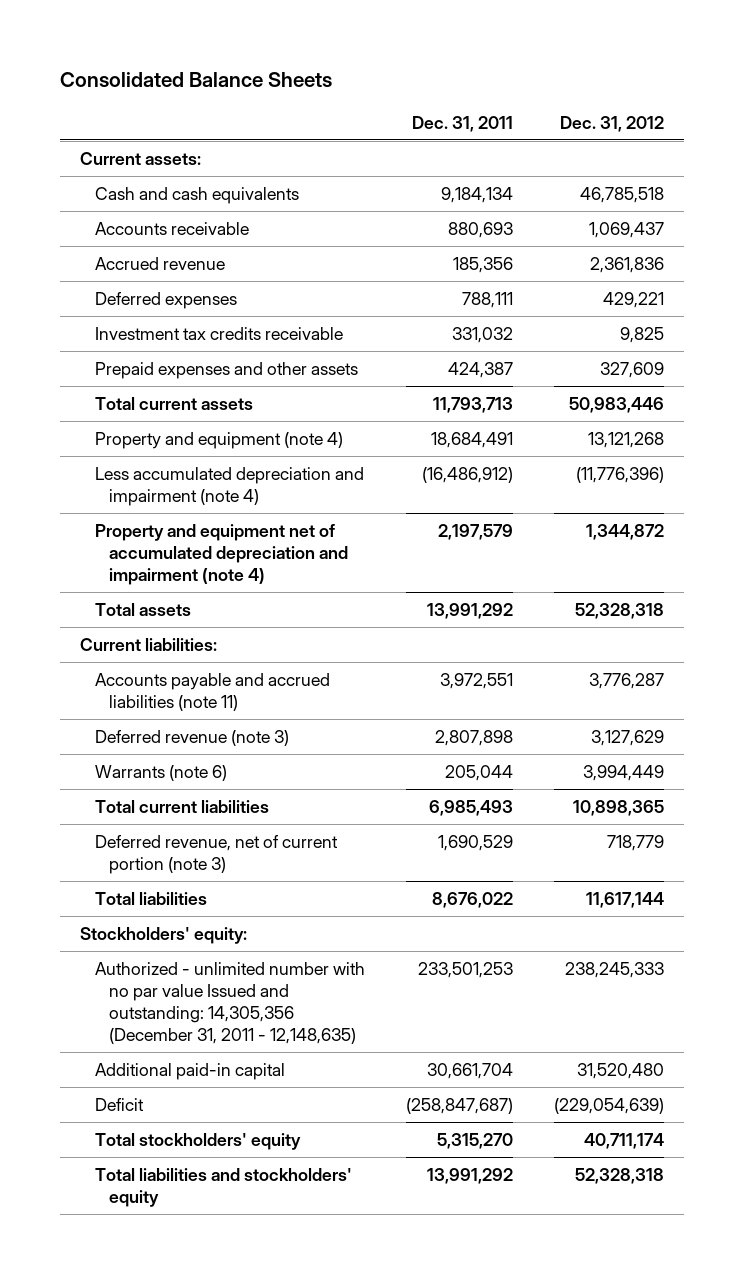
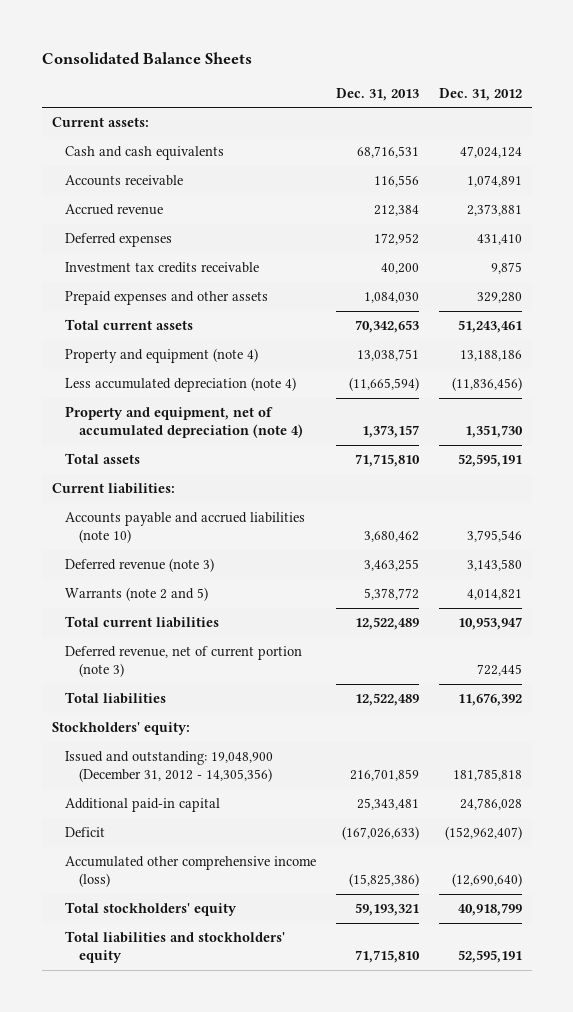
- | Dec. 31, 2011 | Dec. 31, 2012
+ | Dec. 31, 2013 | Dec. 31, 2012
- Cash and cash equivalents | 9,184,134 | 46,785,518
- Accounts receivable | 880,693 | 1,069,437
- Accrued revenue | 185,356 | 2,361,836
- Deferred expenses | 788,111 | 429,221
- Investment tax credits receivable | 331,032 | 9,825
- Prepaid expenses and other assets | 424,387 | 327,609
- Total current assets | 11,793,713 | 50,983,446
- Property and equipment (note 4) | 18,684,491 | 13,121,268
- Less accumulated depreciation and impairment (note 4) | (16,486,912) | (11,776,396)
- Property and equipment net of accumulated depreciation and impairment (note 4) | 2,197,579 | 1,344,872
- Total assets | 13,991,292 | 52,328,318
+ Cash and cash equivalents | 68,716,531 | 47,024,124
+ Accounts receivable | 116,556 | 1,074,891
+ Accrued revenue | 212,384 | 2,373,881
+ Deferred expenses | 172,952 | 431,410
+ Investment tax credits receivable | 40,200 | 9,875
+ Prepaid expenses and other assets | 1,084,030 | 329,280
+ Total current assets | 70,342,653 | 51,243,461
+ Property and equipment (note 4) | 13,038,751 | 13,188,186
+ Less accumulated depreciation (note 4) | (11,665,594) | (11,836,456)
+ Property and equipment, net of accumulated depreciation (note 4) | 1,373,157 | 1,351,730
+ Total assets | 71,715,810 | 52,595,191
- Accounts payable and accrued liabilities (note 11) | 3,972,551 | 3,776,287
- Deferred revenue (note 3) | 2,807,898 | 3,127,629
- Warrants (note 6) | 205,044 | 3,994,449
- Total current liabilities | 6,985,493 | 10,898,365
- Deferred revenue, net of current portion (note 3) | 1,690,529 | 718,779
- Total liabilities | 8,676,022 | 11,617,144
+ Accounts payable and accrued liabilities (note 10) | 3,680,462 | 3,795,546
+ Deferred revenue (note 3) | 3,463,255 | 3,143,580
+ Warrants (note 2 and 5) | 5,378,772 | 4,014,821
+ Total current liabilities | 12,522,489 | 10,953,947
+ Deferred revenue, net of current portion (note 3) | | 722,445
+ Total liabilities | 12,522,489 | 11,676,392
- Authorized - unlimited number with no par value Issued and outstanding: 14,305,356 (December 31, 2011 - 12,148,635) | 233,501,253 | 238,245,333
- Additional paid-in capital | 30,661,704 | 31,520,480
- Deficit | (258,847,687) | (229,054,639)
- Total stockholders' equity | 5,315,270 | 40,711,174
- Total liabilities and stockholders' equity | 13,991,292 | 52,328,318
+ Issued and outstanding: 19,048,900 (December 31, 2012 - 14,305,356) | 216,701,859 | 181,785,818
+ Additional paid-in capital | 25,343,481 | 24,786,028
+ Deficit | (167,026,633) | (152,962,407)
+ Accumulated other comprehensive income (loss) | (15,825,386) | (12,690,640)
+ Total stockholders' equity | 59,193,321 | 40,918,799
+ Total liabilities and stockholders' equity | 71,715,810 | 52,595,191

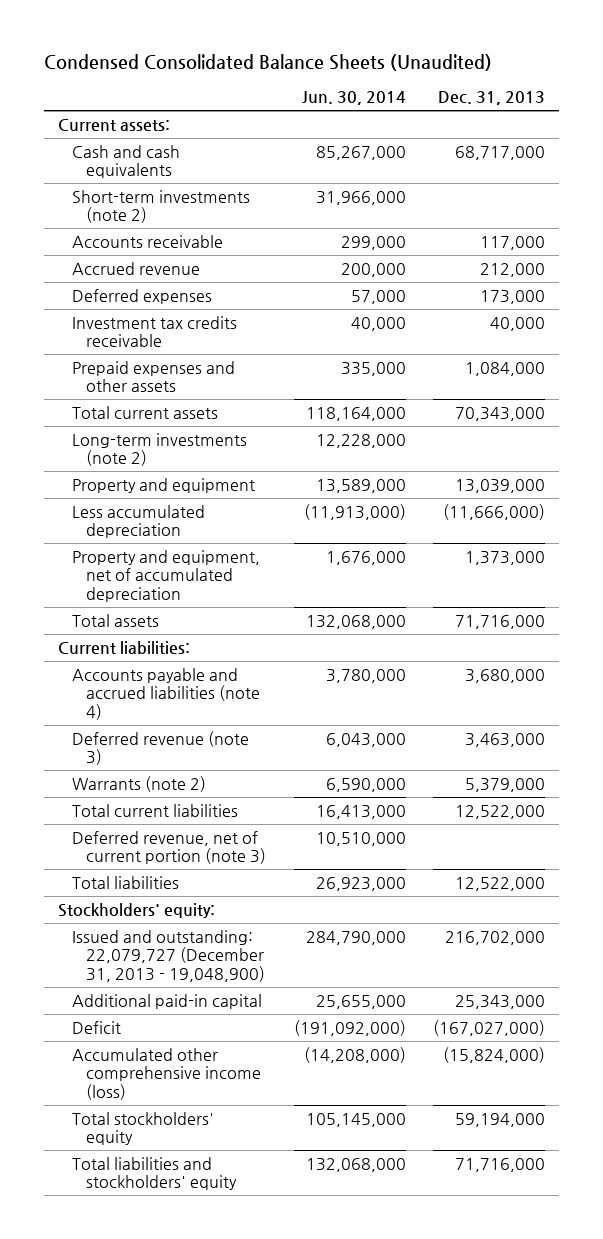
- Consolidated Balance Sheets
+ Condensed Consolidated Balance Sheets (Unaudited)
- | Dec. 31, 2013 | Dec. 31, 2012
+ | Jun. 30, 2014 | Dec. 31, 2013
- Cash and cash equivalents | 68,716,531 | 47,024,124
- Accounts receivable | 116,556 | 1,074,891
- Accrued revenue | 212,384 | 2,373,881
- Deferred expenses | 172,952 | 431,410
- Investment tax credits receivable | 40,200 | 9,875
- Prepaid expenses and other assets | 1,084,030 | 329,280
- Total current assets | 70,342,653 | 51,243,461
- Property and equipment (note 4) | 13,038,751 | 13,188,186
- Less accumulated depreciation (note 4) | (11,665,594) | (11,836,456)
- Property and equipment, net of accumulated depreciation (note 4) | 1,373,157 | 1,351,730
- Total assets | 71,715,810 | 52,595,191
+ Cash and cash equivalents | 85,267,000 | 68,717,000
+ Short-term investments (note 2) | 31,966,000 |
+ Accounts receivable | 299,000 | 117,000
+ Accrued revenue | 200,000 | 212,000
+ Deferred expenses | 57,000 | 173,000
+ Investment tax credits receivable | 40,000 | 40,000
+ Prepaid expenses and other assets | 335,000 | 1,084,000
+ Total current assets | 118,164,000 | 70,343,000
+ Long-term investments (note 2) | 12,228,000 |
+ Property and equipment | 13,589,000 | 13,039,000
+ Less accumulated depreciation | (11,913,000) | (11,666,000)
+ Property and equipment, net of accumulated depreciation | 1,676,000 | 1,373,000
+ Total assets | 132,068,000 | 71,716,000
- Accounts payable and accrued liabilities (note 10) | 3,680,462 | 3,795,546
- Deferred revenue (note 3) | 3,463,255 | 3,143,580
- Warrants (note 2 and 5) | 5,378,772 | 4,014,821
- Total current liabilities | 12,522,489 | 10,953,947
+ Accounts payable and accrued liabilities (note 4) | 3,780,000 | 3,680,000
+ Deferred revenue (note 3) | 6,043,000 | 3,463,000
+ Warrants (note 2) | 6,590,000 | 5,379,000
+ Total current liabilities | 16,413,000 | 12,522,000
- Total liabilities | 12,522,489 | 11,676,392
+ Total liabilities | 26,923,000 | 12,522,000
- Issued and outstanding: 19,048,900 (December 31, 2012 - 14,305,356) | 216,701,859 | 181,785,818
- Additional paid-in capital | 25,343,481 | 24,786,028
- Deficit | (167,026,633) | (152,962,407)
- Accumulated other comprehensive income (loss) | (15,825,386) | (12,690,640)
- Total stockholders' equity | 59,193,321 | 40,918,799
- Total liabilities and stockholders' equity | 71,715,810 | 52,595,191
+ Issued and outstanding: 22,079,727 (December 31, 2013 - 19,048,900) | 284,790,000 | 216,702,000
+ Additional paid-in capital | 25,655,000 | 25,343,000
+ Deficit | (191,092,000) | (167,027,000)
+ Accumulated other comprehensive income (loss) | (14,208,000) | (15,824,000)
+ Total stockholders' equity | 105,145,000 | 59,194,000
+ Total liabilities and stockholders' equity | 132,068,000 | 71,716,000

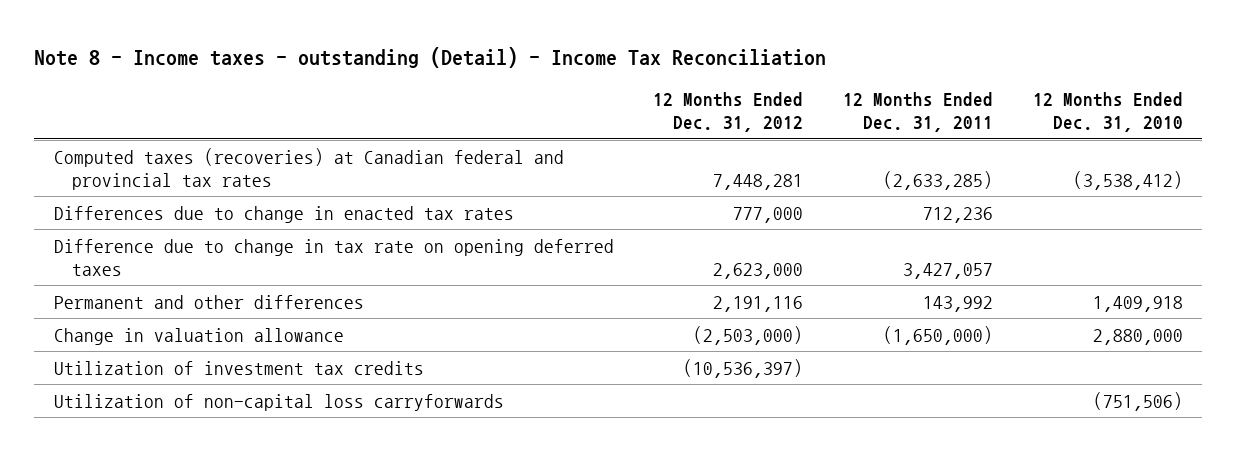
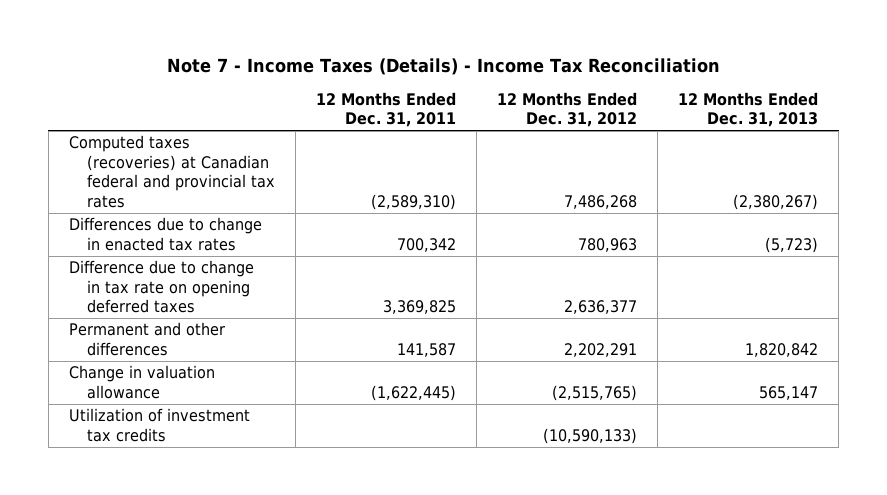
- Note 8 - Income taxes - outstanding (Detail) - Income Tax Reconciliation
+ Note 7 - Income Taxes (Details) - Income Tax Reconciliation
- | 12 Months Ended Dec. 31, 2012 | 12 Months Ended Dec. 31, 2011 | 12 Months Ended Dec. 31, 2010
+ | 12 Months Ended Dec. 31, 2011 | 12 Months Ended Dec. 31, 2012 | 12 Months Ended Dec. 31, 2013
- Computed taxes (recoveries) at Canadian federal and provincial tax rates | 7,448,281 | (2,633,285) | (3,538,412)
- Differences due to change in enacted tax rates | 777,000 | 712,236 |
- Difference due to change in tax rate on opening deferred taxes | 2,623,000 | 3,427,057 |
- Permanent and other differences | 2,191,116 | 143,992 | 1,409,918
- Change in valuation allowance | (2,503,000) | (1,650,000) | 2,880,000
- Utilization of investment tax credits | (10,536,397) | |
- Utilization of non-capital loss carryforwards | | | (751,506)
+ Computed taxes (recoveries) at Canadian federal and provincial tax rates | (2,589,310) | 7,486,268 | (2,380,267)
+ Differences due to change in enacted tax rates | 700,342 | 780,963 | (5,723)
+ Difference due to change in tax rate on opening deferred taxes | 3,369,825 | 2,636,377 |
+ Permanent and other differences | 141,587 | 2,202,291 | 1,820,842
+ Change in valuation allowance | (1,622,445) | (2,515,765) | 565,147
+ Utilization of investment tax credits | | (10,590,133) |

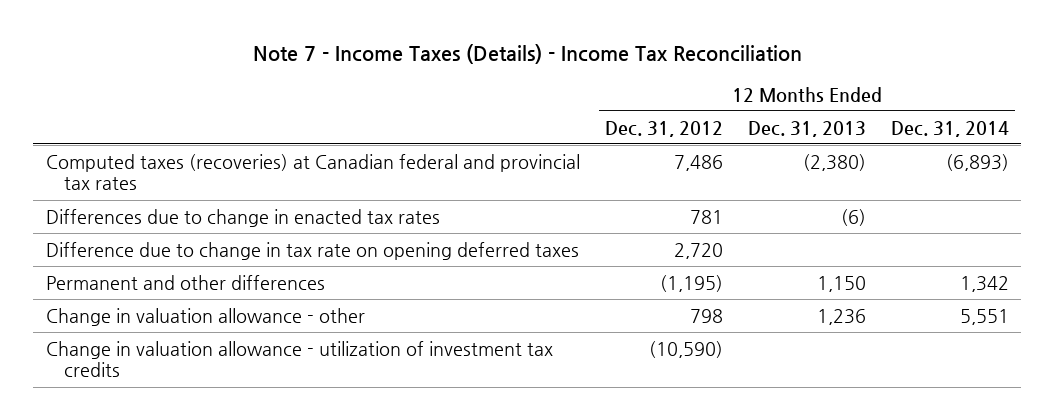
- | 12 Months Ended Dec. 31, 2011 | 12 Months Ended Dec. 31, 2012 | 12 Months Ended Dec. 31, 2013
+ | 12 Months Ended Dec. 31, 2012 | 12 Months Ended Dec. 31, 2013 | 12 Months Ended Dec. 31, 2014
- Computed taxes (recoveries) at Canadian federal and provincial tax rates | (2,589,310) | 7,486,268 | (2,380,267)
- Differences due to change in enacted tax rates | 700,342 | 780,963 | (5,723)
- Difference due to change in tax rate on opening deferred taxes | 3,369,825 | 2,636,377 |
- Permanent and other differences | 141,587 | 2,202,291 | 1,820,842
- Change in valuation allowance | (1,622,445) | (2,515,765) | 565,147
- Utilization of investment tax credits | | (10,590,133) |
+ Computed taxes (recoveries) at Canadian federal and provincial tax rates | 7,486 | (2,380) | (6,893)
+ Differences due to change in enacted tax rates | 781 | (6) |
+ Difference due to change in tax rate on opening deferred taxes | 2,720 | |
+ Permanent and other differences | (1,195) | 1,150 | 1,342
+ Change in valuation allowance - other | 798 | 1,236 | 5,551
+ Change in valuation allowance - utilization of investment tax credits | (10,590) | |

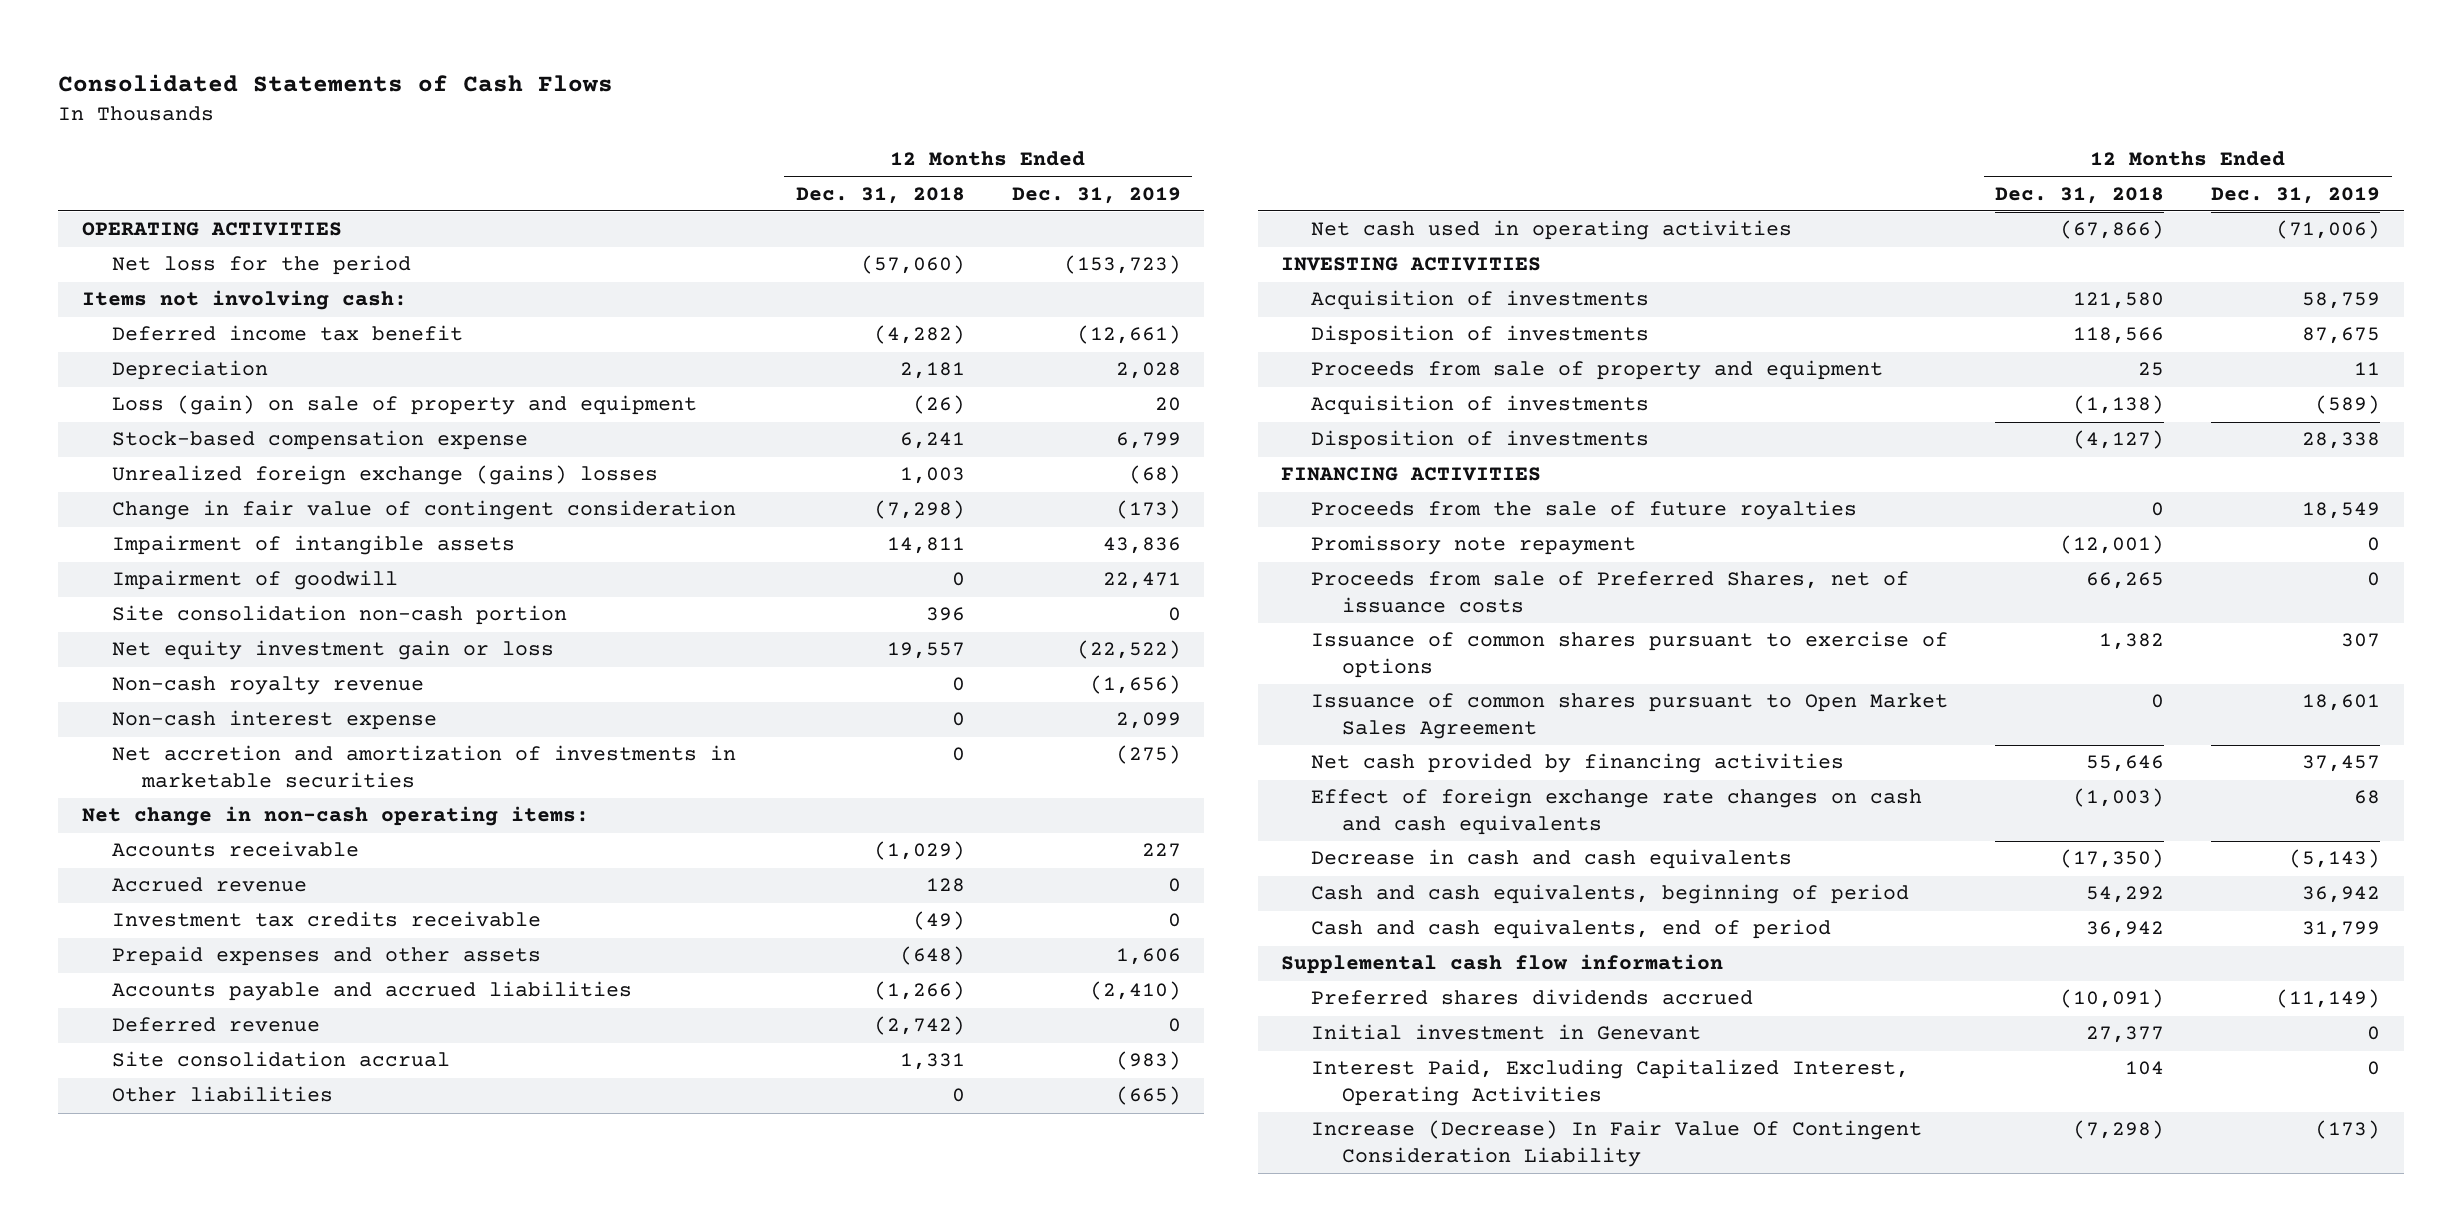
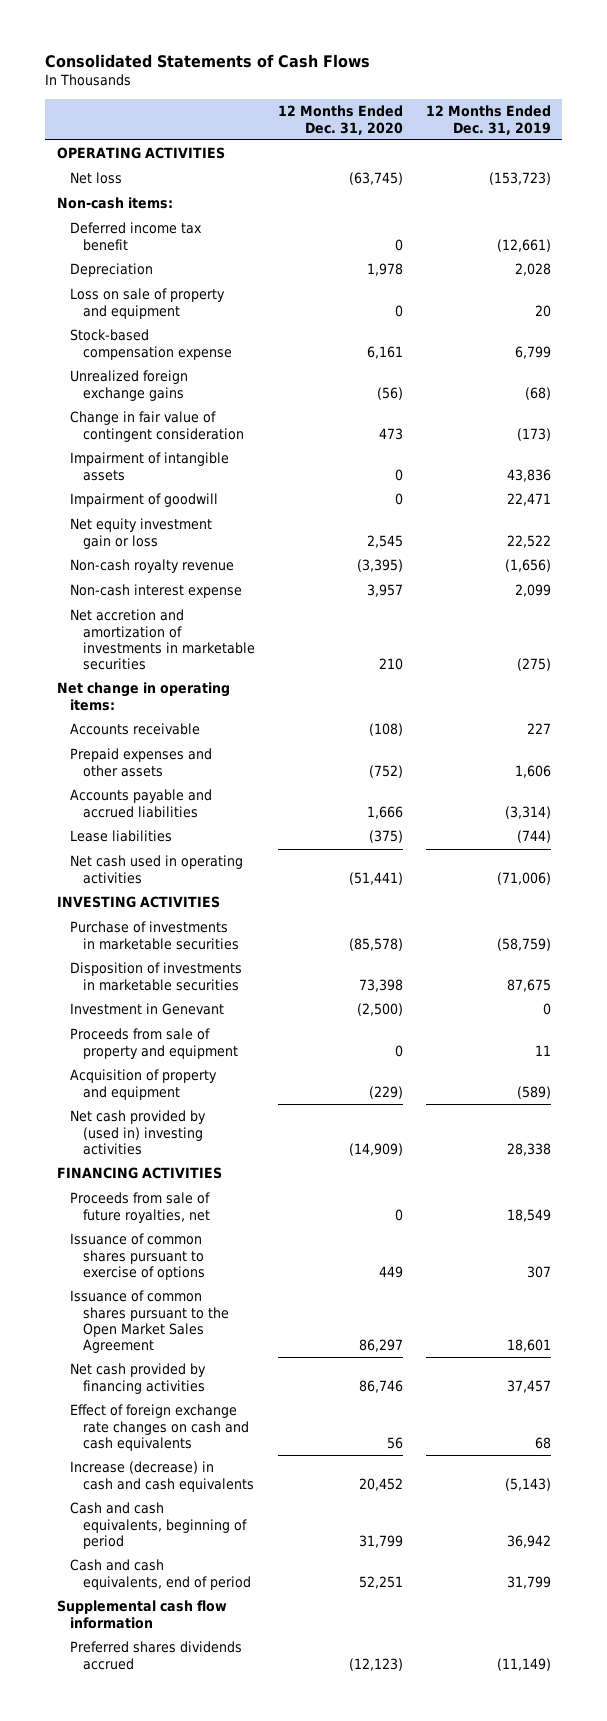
- | 12 Months Ended Dec. 31, 2018 | 12 Months Ended Dec. 31, 2019
+ | 12 Months Ended Dec. 31, 2020 | 12 Months Ended Dec. 31, 2019
- Net loss for the period | (57,060) | (153,723)
- Items not involving cash:
+ Net loss | (63,745) | (153,723)
+ Non-cash items:
- Loss (gain) on sale of property and equipment | (26) | 20
+ Loss on sale of property and equipment | 0 | 20
- Unrealized foreign exchange (gains) losses | 1,003 | (68)
+ Unrealized foreign exchange gains | (56) | (68)
- Site consolidation non-cash portion | 396 | 0
- Net equity investment gain or loss | 19,557 | (22,522)
+ Net equity investment gain or loss | 2,545 | 22,522
- Net change in non-cash operating items:
+ Net change in operating items:
- Accrued revenue | 128 | 0
- Investment tax credits receivable | (49) | 0
- Accounts payable and accrued liabilities | (1,266) | (2,410)
- Deferred revenue | (2,742) | 0
- Site consolidation accrual | 1,331 | (983)
- Other liabilities | 0 | (665)
+ Accounts payable and accrued liabilities | 1,666 | (3,314)
+ Lease liabilities | (375) | (744)
- Acquisition of investments | 121,580 | 58,759
- Disposition of investments | 118,566 | 87,675
+ Purchase of investments in marketable securities | (85,578) | (58,759)
+ Disposition of investments in marketable securities | 73,398 | 87,675
+ Investment in Genevant | (2,500) | 0
- Acquisition of investments | (1,138) | (589)
- Disposition of investments | (4,127) | 28,338
+ Acquisition of property and equipment | (229) | (589)
+ Net cash provided by (used in) investing activities | (14,909) | 28,338
- Proceeds from the sale of future royalties | 0 | 18,549
- Promissory note repayment | (12,001) | 0
- Proceeds from sale of Preferred Shares, net of issuance costs | 66,265 | 0
+ Proceeds from sale of future royalties, net | 0 | 18,549
- Issuance of common shares pursuant to Open Market Sales Agreement | 0 | 18,601
+ Issuance of common shares pursuant to the Open Market Sales Agreement | 86,297 | 18,601
- Decrease in cash and cash equivalents | (17,350) | (5,143)
+ Increase (decrease) in cash and cash equivalents | 20,452 | (5,143)
- Initial investment in Genevant | 27,377 | 0
- Interest Paid, Excluding Capitalized Interest, Operating Activities | 104 | 0
- Increase (Decrease) In Fair Value Of Contingent Consideration Liability | (7,298) | (173)

